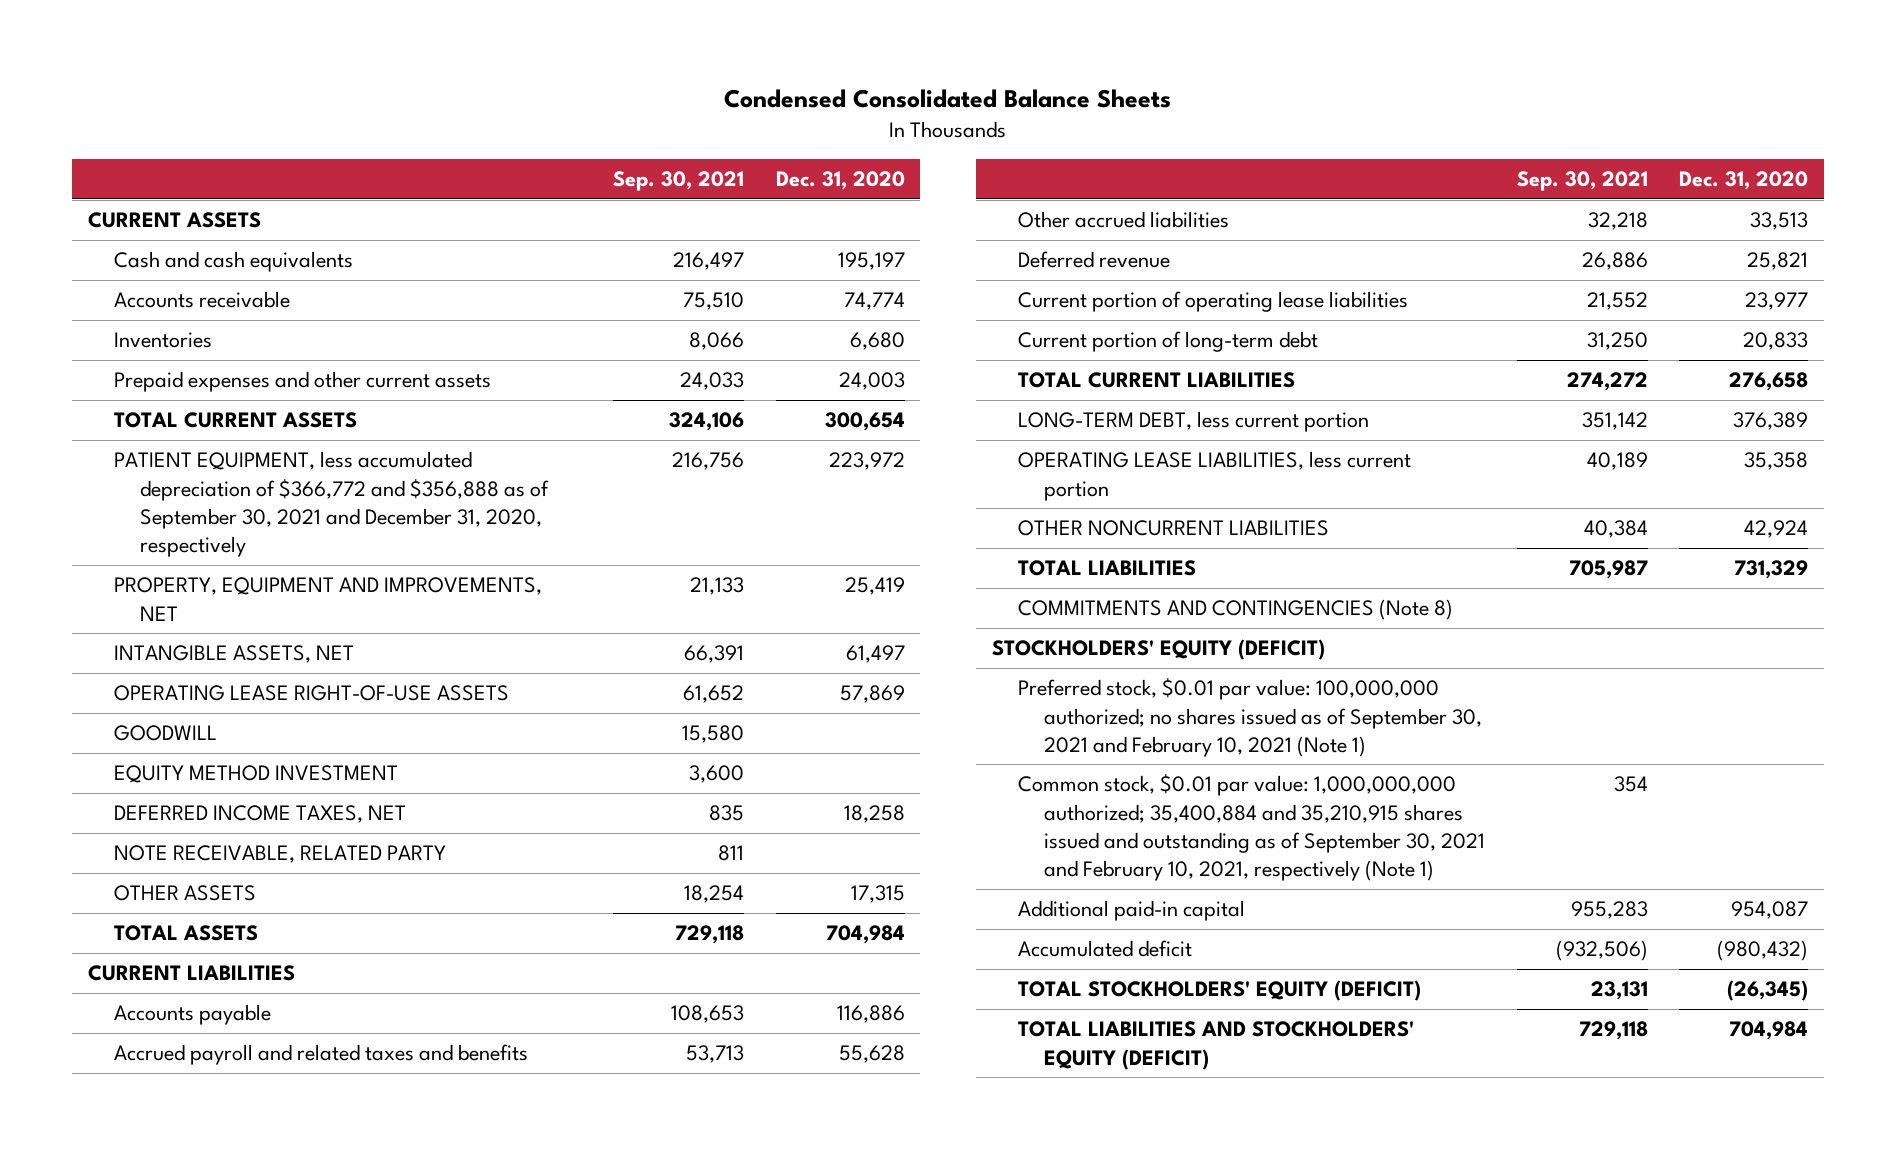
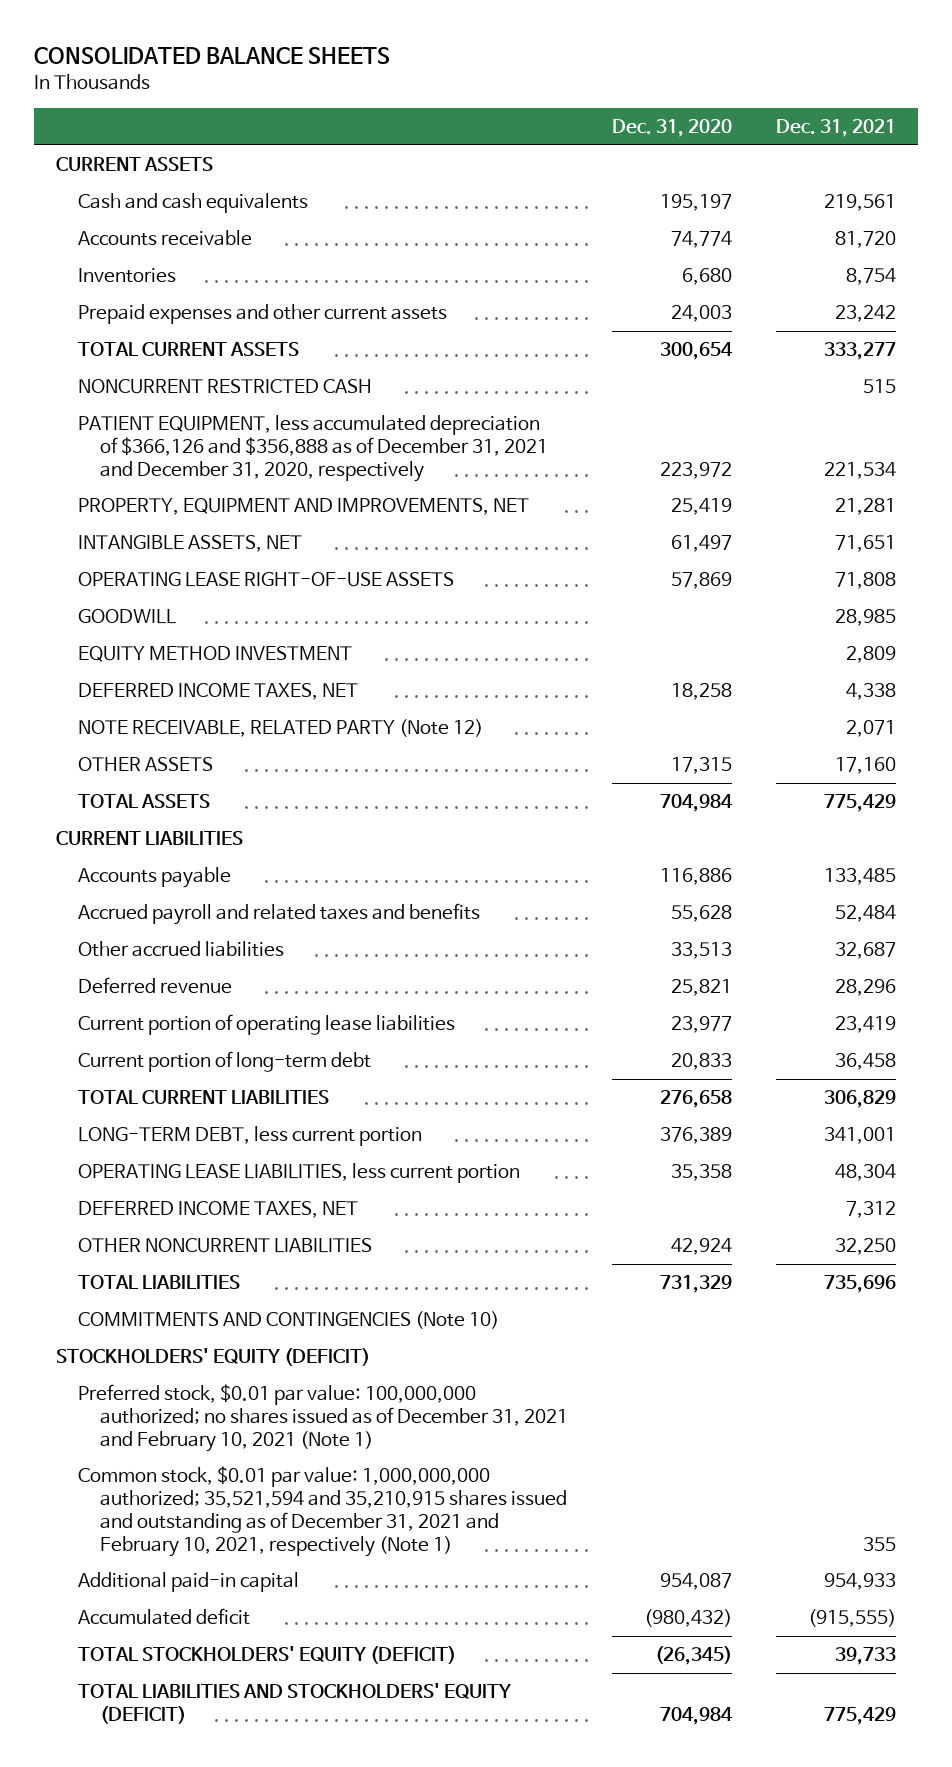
- Condensed Consolidated Balance Sheets
+ CONSOLIDATED BALANCE SHEETS
- | Sep. 30, 2021 | Dec. 31, 2020
+ | Dec. 31, 2020 | Dec. 31, 2021
- PATIENT EQUIPMENT, less accumulated depreciation of $366,772 and $356,888 as of September 30, 2021 and December 31, 2020, respectively | 216,756 | 223,972
+ NONCURRENT RESTRICTED CASH | | 515
+ PATIENT EQUIPMENT, less accumulated depreciation of $366,126 and $356,888 as of December 31, 2021 and December 31, 2020, respectively | 223,972 | 221,534
- NOTE RECEIVABLE, RELATED PARTY | 811 |
+ NOTE RECEIVABLE, RELATED PARTY (Note 12) | | 2,071
+ DEFERRED INCOME TAXES, NET | | 7,312
- COMMITMENTS AND CONTINGENCIES (Note 8)
+ COMMITMENTS AND CONTINGENCIES (Note 10)
- Preferred stock, $0.01 par value: 100,000,000 authorized; no shares issued as of September 30, 2021 and February 10, 2021 (Note 1)
- Common stock, $0.01 par value: 1,000,000,000 authorized; 35,400,884 and 35,210,915 shares issued and outstanding as of September 30, 2021 and February 10, 2021, respectively (Note 1) | 354 |
+ Preferred stock, $0.01 par value: 100,000,000 authorized; no shares issued as of December 31, 2021 and February 10, 2021 (Note 1)
+ Common stock, $0.01 par value: 1,000,000,000 authorized; 35,521,594 and 35,210,915 shares issued and outstanding as of December 31, 2021 and February 10, 2021, respectively (Note 1) | | 355

